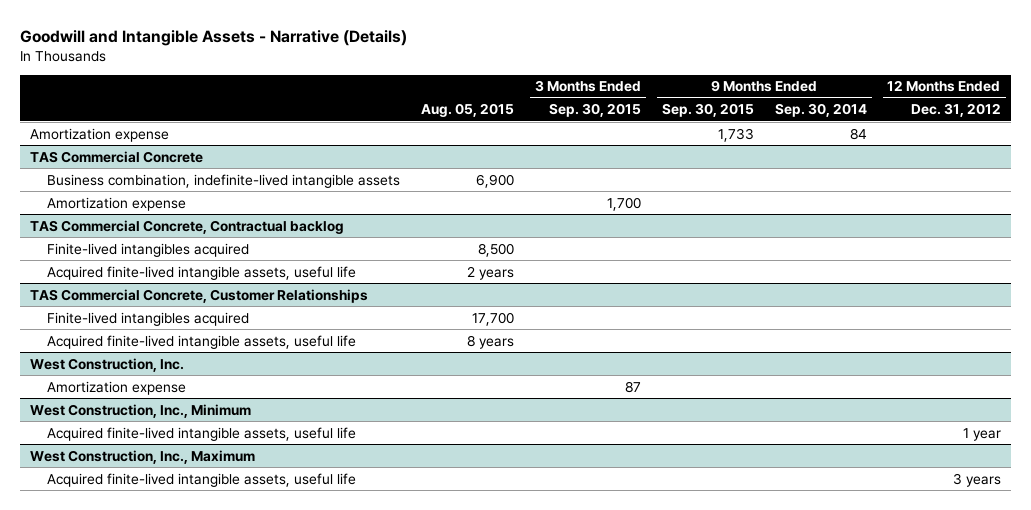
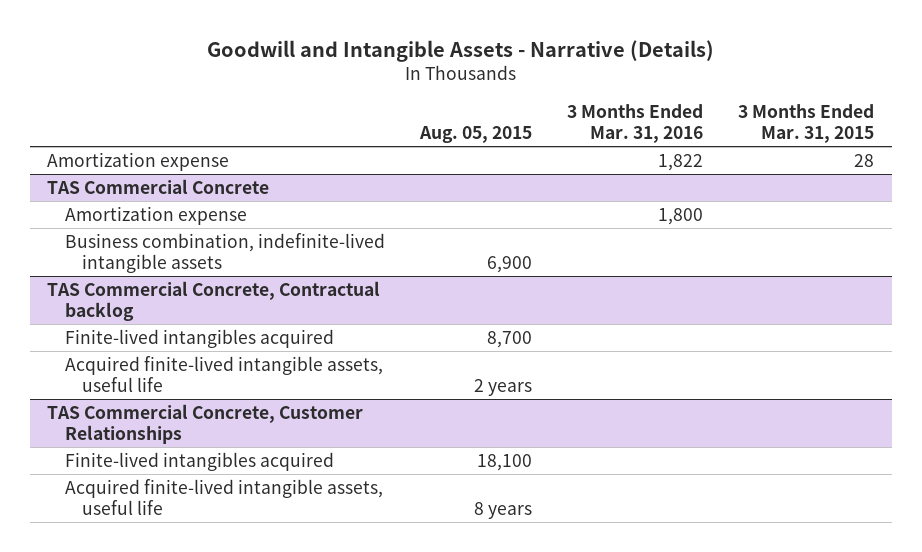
- | Aug. 05, 2015 | 3 Months Ended Sep. 30, 2015 | 9 Months Ended Sep. 30, 2015 | 9 Months Ended Sep. 30, 2014 | 12 Months Ended Dec. 31, 2012
+ | Aug. 05, 2015 | 3 Months Ended Mar. 31, 2016 | 3 Months Ended Mar. 31, 2015
@ TAS Commercial Concrete
moved down: Business combination, indefinite-lived intangible assets | 6,900 | |
@ TAS Commercial Concrete, Contractual backlog
- Finite-lived intangibles acquired | 8,500 | | | |
+ Finite-lived intangibles acquired | 8,700 | |
@ TAS Commercial Concrete, Customer Relationships
- Finite-lived intangibles acquired | 17,700 | | | |
+ Finite-lived intangibles acquired | 18,100 | |
- West Construction, Inc.
- Amortization expense | | 87 | | |
- West Construction, Inc., Minimum
- Acquired finite-lived intangible assets, useful life | | | | | 1 year
- West Construction, Inc., Maximum
- Acquired finite-lived intangible assets, useful life | | | | | 3 years

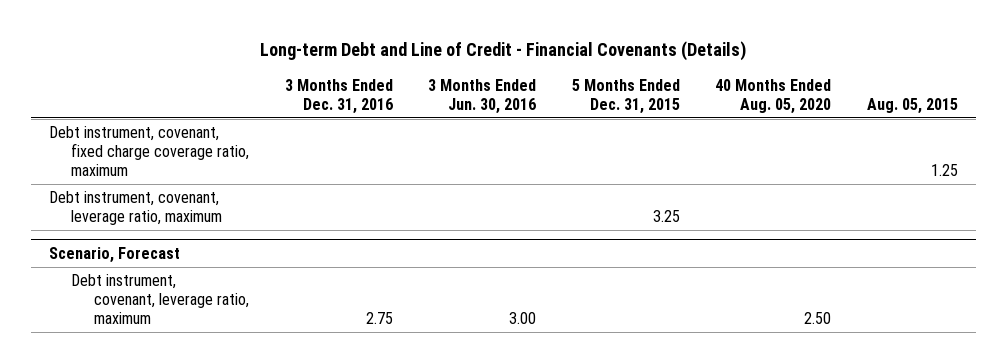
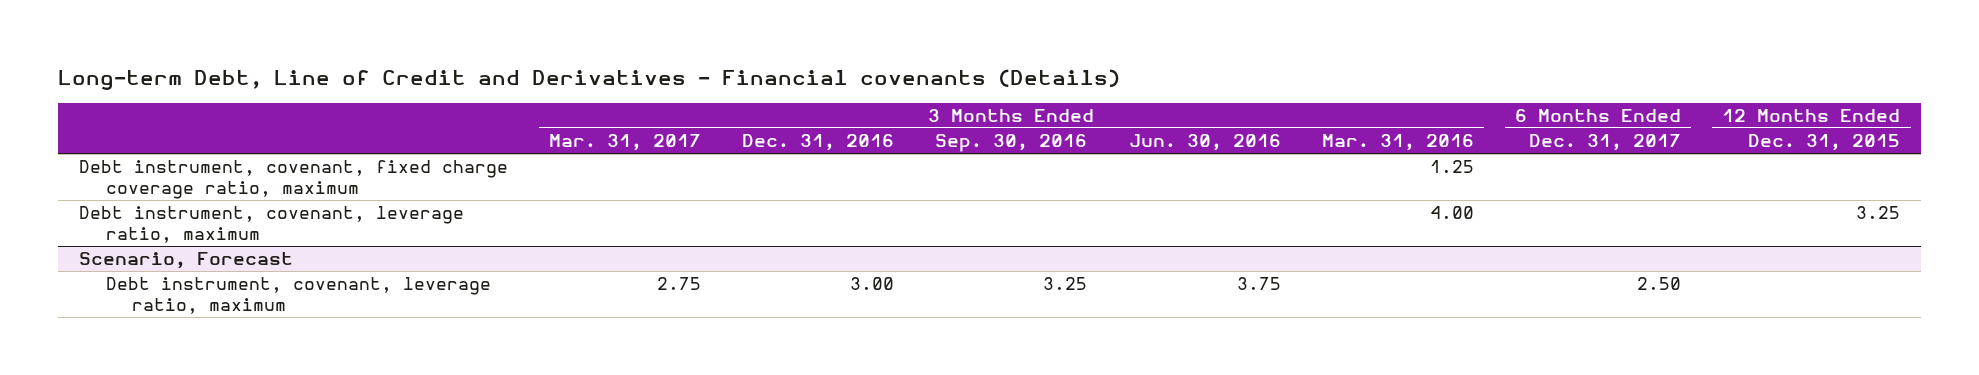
- Long-term Debt and Line of Credit - Financial Covenants (Details)
+ Long-term Debt, Line of Credit and Derivatives - Financial covenants (Details)
- | 3 Months Ended Dec. 31, 2016 | 3 Months Ended Jun. 30, 2016 | 5 Months Ended Dec. 31, 2015 | 40 Months Ended Aug. 05, 2020 | Aug. 05, 2015
+ | 3 Months Ended Mar. 31, 2017 | 3 Months Ended Dec. 31, 2016 | 3 Months Ended Sep. 30, 2016 | 3 Months Ended Jun. 30, 2016 | 3 Months Ended Mar. 31, 2016 | 6 Months Ended Dec. 31, 2017 | 12 Months Ended Dec. 31, 2015
@ Scenario, Forecast
- Debt instrument, covenant, leverage ratio, maximum | 2.75 | 3.00 | | 2.50 |
+ Debt instrument, covenant, leverage ratio, maximum | 2.75 | 3.00 | 3.25 | 3.75 | | 2.50 |

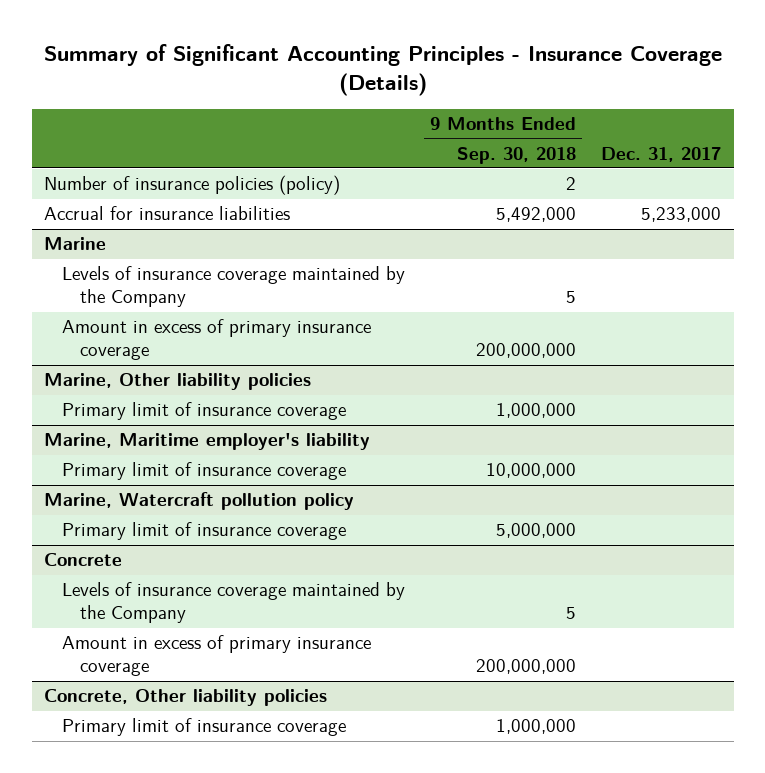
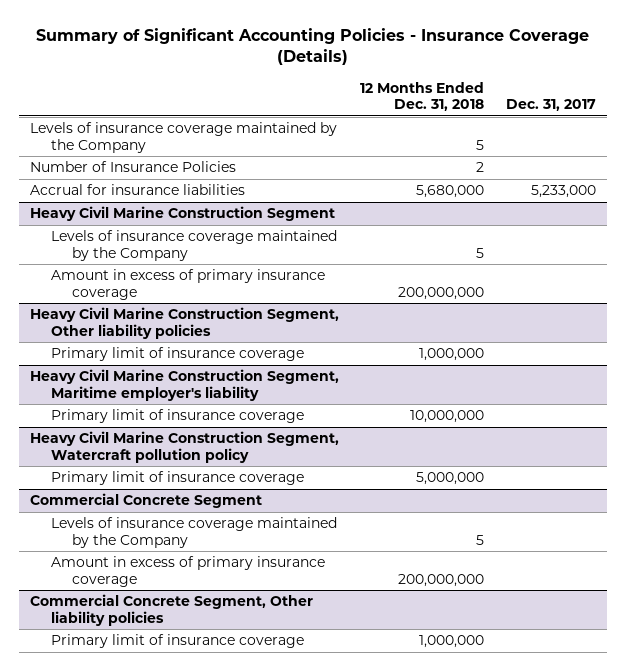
- Summary of Significant Accounting Principles - Insurance Coverage (Details)
+ Summary of Significant Accounting Policies - Insurance Coverage (Details)
- | 9 Months Ended Sep. 30, 2018 | Dec. 31, 2017
+ | 12 Months Ended Dec. 31, 2018 | Dec. 31, 2017
- Number of insurance policies (policy) | 2 |
+ Levels of insurance coverage maintained by the Company | 5 |
+ Number of Insurance Policies | 2 |
- Marine
+ Heavy Civil Marine Construction Segment
- Marine, Other liability policies
+ Heavy Civil Marine Construction Segment, Other liability policies
- Marine, Maritime employer's liability
+ Heavy Civil Marine Construction Segment, Maritime employer's liability
- Marine, Watercraft pollution policy
+ Heavy Civil Marine Construction Segment, Watercraft pollution policy
- Concrete
+ Commercial Concrete Segment
- Concrete, Other liability policies
+ Commercial Concrete Segment, Other liability policies

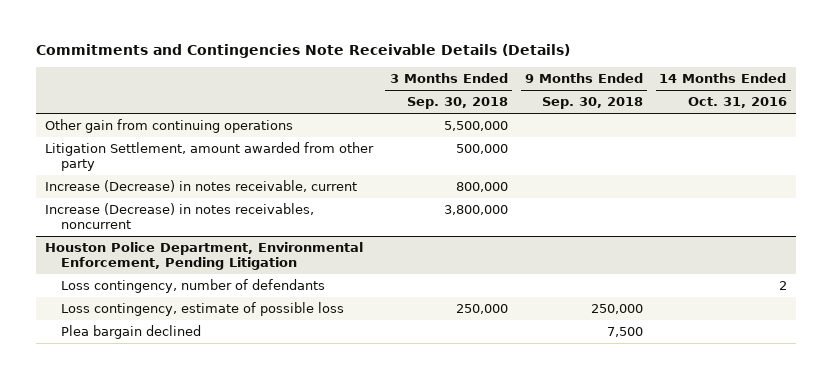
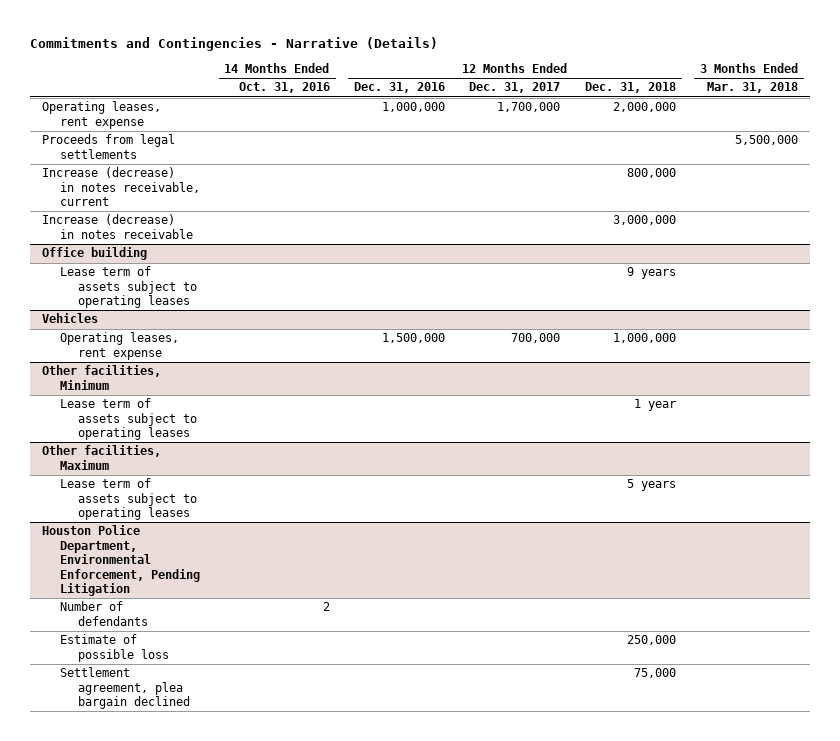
- Commitments and Contingencies Note Receivable Details (Details)
+ Commitments and Contingencies - Narrative (Details)
- | 3 Months Ended Sep. 30, 2018 | 9 Months Ended Sep. 30, 2018 | 14 Months Ended Oct. 31, 2016
+ | 14 Months Ended Oct. 31, 2016 | 12 Months Ended Dec. 31, 2016 | 12 Months Ended Dec. 31, 2017 | 12 Months Ended Dec. 31, 2018 | 3 Months Ended Mar. 31, 2018
- Other gain from continuing operations | 5,500,000 | |
- Litigation Settlement, amount awarded from other party | 500,000 | |
- Increase (Decrease) in notes receivable, current | 800,000 | |
- Increase (Decrease) in notes receivables, noncurrent | 3,800,000 | |
+ Operating leases, rent expense | | 1,000,000 | 1,700,000 | 2,000,000 |
+ Proceeds from legal settlements | | | | | 5,500,000
+ Increase (decrease) in notes receivable, current | | | | 800,000 |
+ Increase (decrease) in notes receivable | | | | 3,000,000 |
+ Office building
+ Lease term of assets subject to operating leases | | | | 9 years |
+ Vehicles
+ Operating leases, rent expense | | 1,500,000 | 700,000 | 1,000,000 |
+ Other facilities, Minimum
+ Lease term of assets subject to operating leases | | | | 1 year |
+ Other facilities, Maximum
+ Lease term of assets subject to operating leases | | | | 5 years |
@ Houston Police Department, Environmental Enforcement, Pending Litigation
- Loss contingency, number of defendants | | | 2
- Loss contingency, estimate of possible loss | 250,000 | 250,000 |
- Plea bargain declined | | 7,500 |
+ Number of defendants | 2 | | | |
+ Estimate of possible loss | | | | 250,000 |
+ Settlement agreement, plea bargain declined | | | | 75,000 |

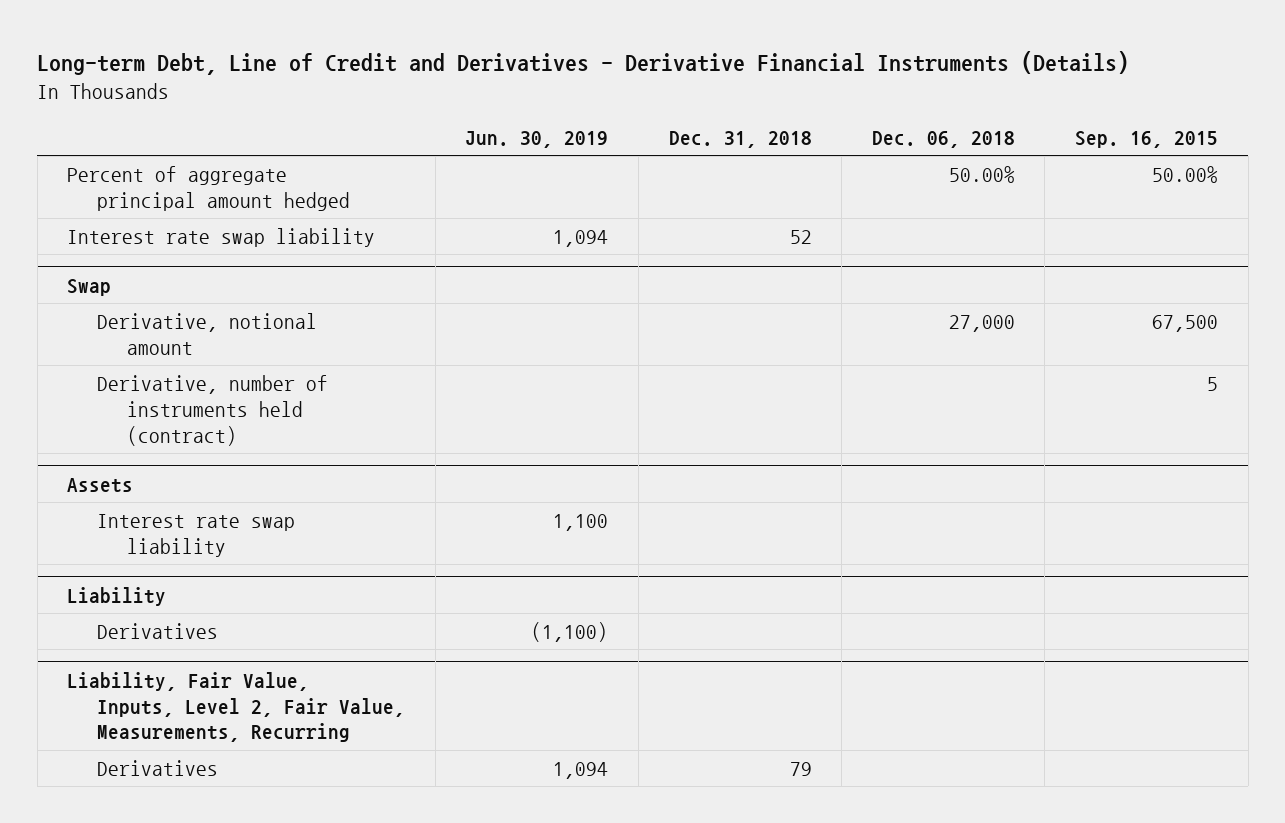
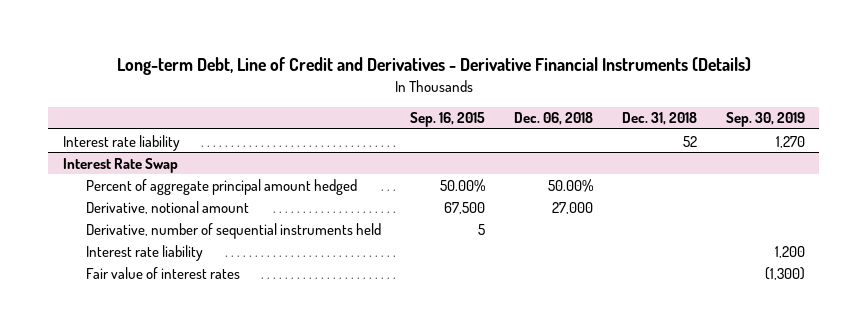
- | Jun. 30, 2019 | Dec. 31, 2018 | Dec. 06, 2018 | Sep. 16, 2015
+ | Sep. 16, 2015 | Dec. 06, 2018 | Dec. 31, 2018 | Sep. 30, 2019
- Percent of aggregate principal amount hedged | | | 50.00% | 50.00%
- Interest rate swap liability | 1,094 | 52 | |
- Swap
+ Interest rate liability | | | 52 | 1,270
+ Interest Rate Swap
+ Percent of aggregate principal amount hedged | 50.00% | 50.00% | |
- Derivative, number of instruments held (contract) | | | | 5
- Assets
- Interest rate swap liability | 1,100 | | |
- Liability
- Derivatives | (1,100) | | |
- Liability, Fair Value, Inputs, Level 2, Fair Value, Measurements, Recurring
- Derivatives | 1,094 | 79 | |
+ Derivative, number of sequential instruments held | 5 | | |
+ Interest rate liability | | | | 1,200
+ Fair value of interest rates | | | | (1,300)

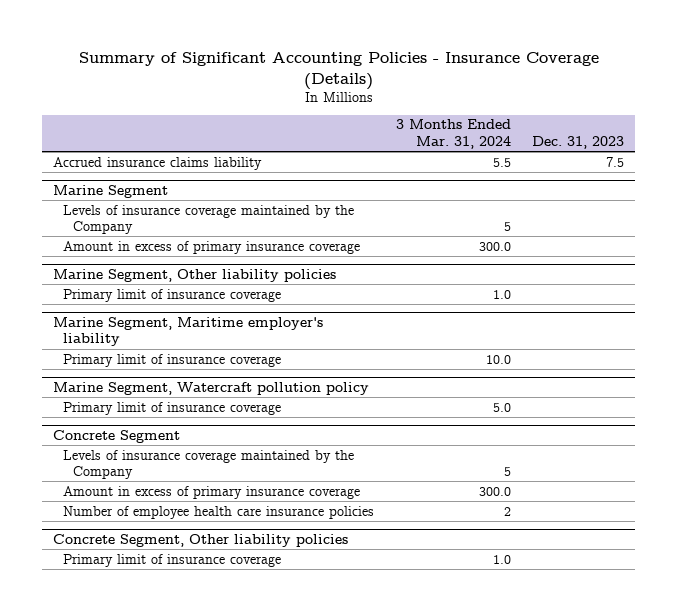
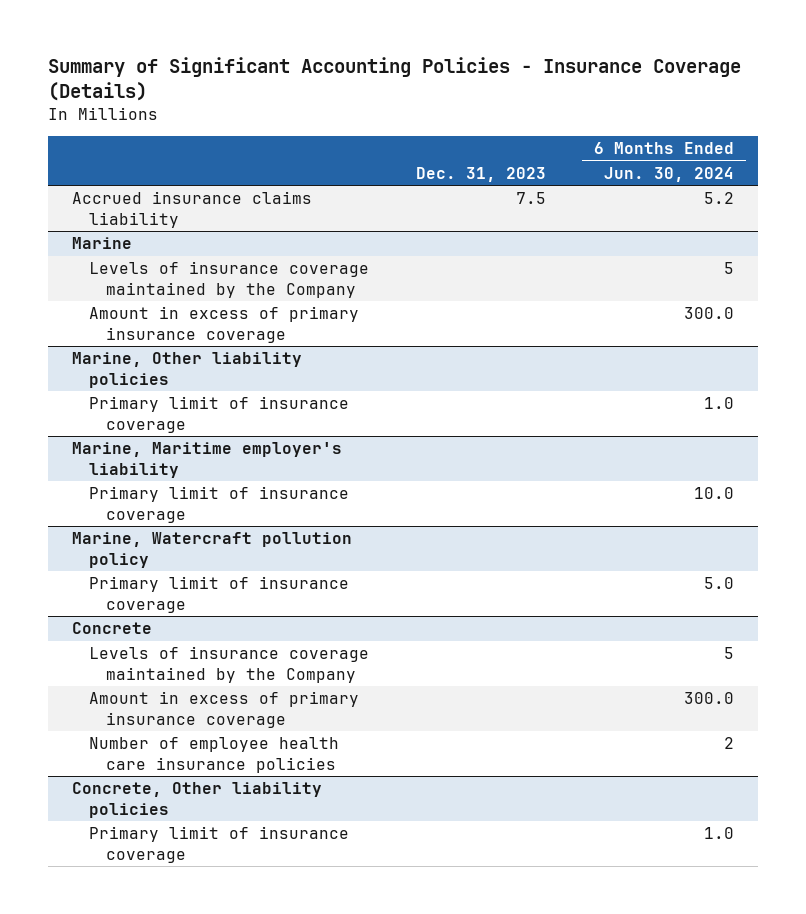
- | 3 Months Ended Mar. 31, 2024 | Dec. 31, 2023
+ | Dec. 31, 2023 | 6 Months Ended Jun. 30, 2024
- Marine Segment
+ Marine
- Marine Segment, Other liability policies
+ Marine, Other liability policies
- Marine Segment, Maritime employer's liability
+ Marine, Maritime employer's liability
- Marine Segment, Watercraft pollution policy
+ Marine, Watercraft pollution policy
- Concrete Segment
+ Concrete
- Concrete Segment, Other liability policies
+ Concrete, Other liability policies

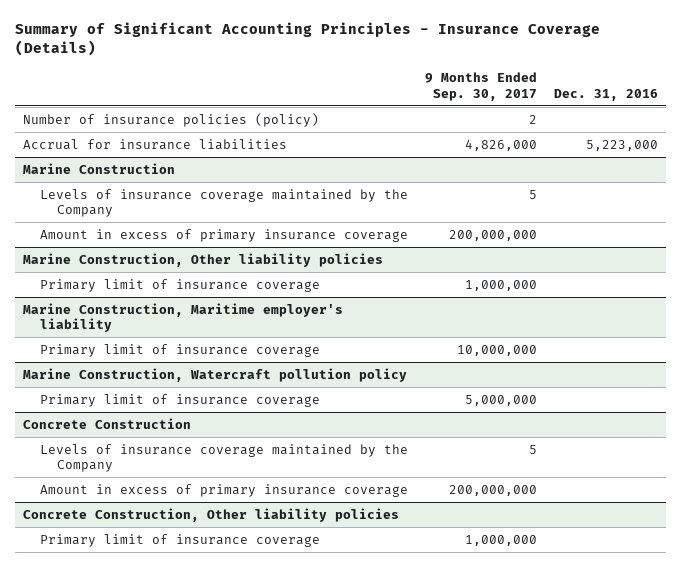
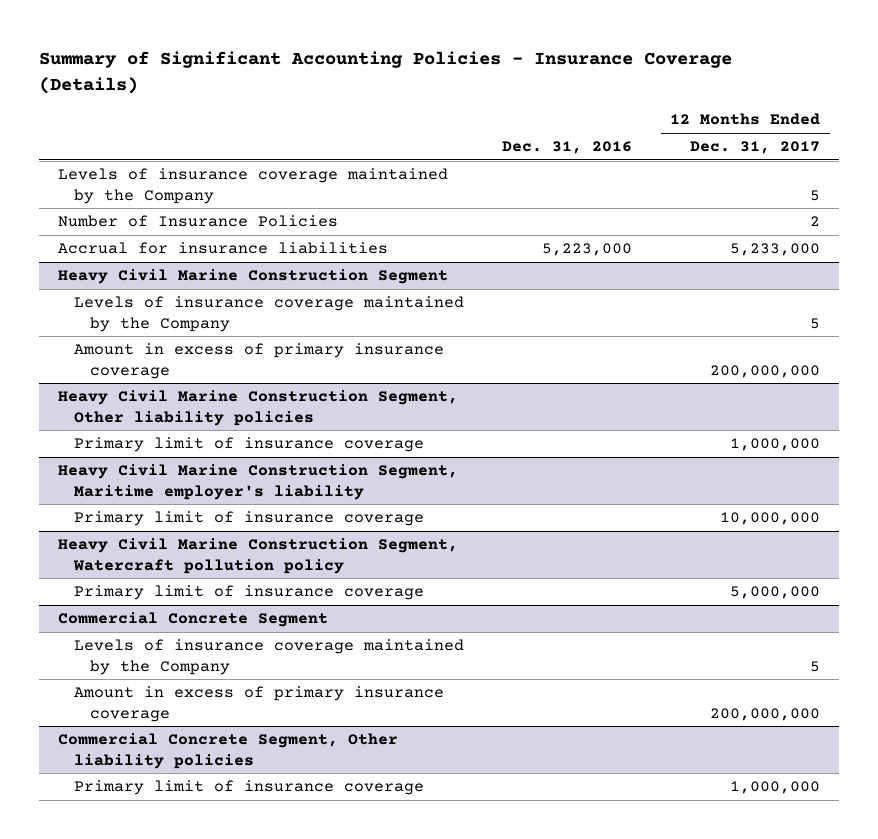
- Summary of Significant Accounting Principles - Insurance Coverage (Details)
+ Summary of Significant Accounting Policies - Insurance Coverage (Details)
- | 9 Months Ended Sep. 30, 2017 | Dec. 31, 2016
+ | Dec. 31, 2016 | 12 Months Ended Dec. 31, 2017
- Number of insurance policies (policy) | 2 |
+ Levels of insurance coverage maintained by the Company | | 5
+ Number of Insurance Policies | | 2
- Marine Construction
+ Heavy Civil Marine Construction Segment
- Marine Construction, Other liability policies
+ Heavy Civil Marine Construction Segment, Other liability policies
- Marine Construction, Maritime employer's liability
+ Heavy Civil Marine Construction Segment, Maritime employer's liability
- Marine Construction, Watercraft pollution policy
+ Heavy Civil Marine Construction Segment, Watercraft pollution policy
- Concrete Construction
+ Commercial Concrete Segment
- Concrete Construction, Other liability policies
+ Commercial Concrete Segment, Other liability policies

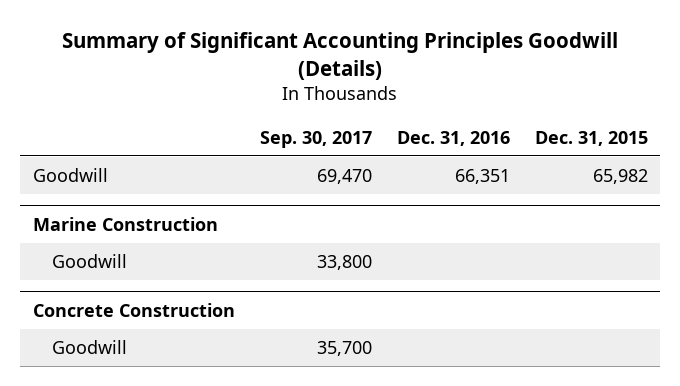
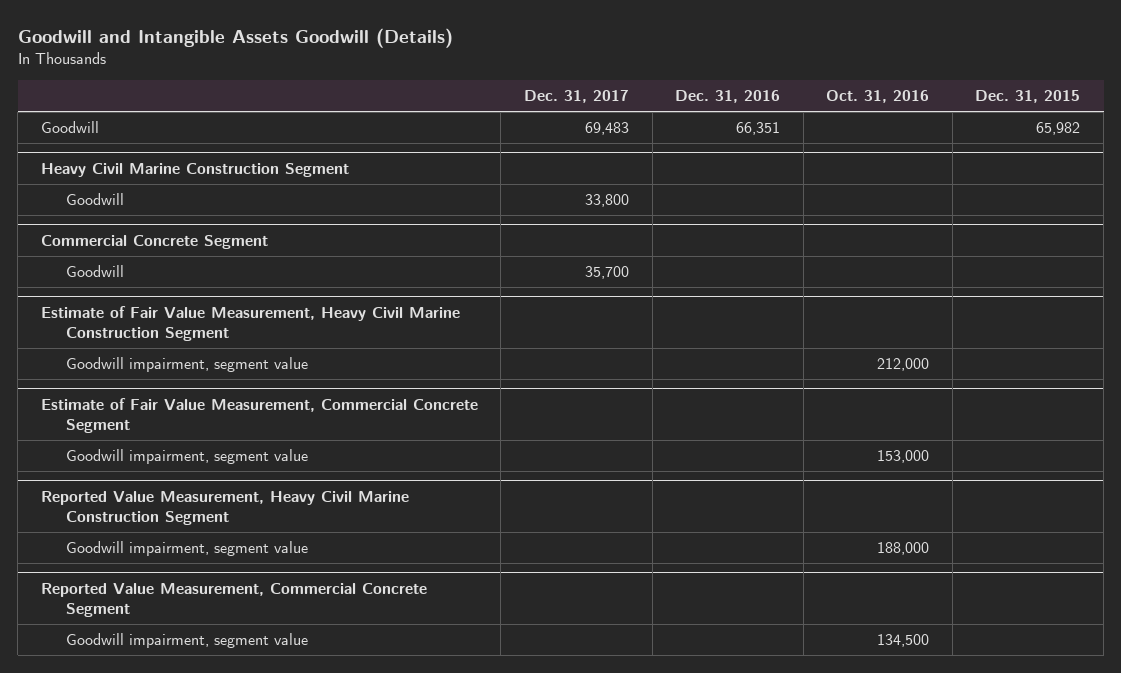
- Summary of Significant Accounting Principles Goodwill (Details)
+ Goodwill and Intangible Assets Goodwill (Details)
- | Sep. 30, 2017 | Dec. 31, 2016 | Dec. 31, 2015
+ | Dec. 31, 2017 | Dec. 31, 2016 | Oct. 31, 2016 | Dec. 31, 2015
- Marine Construction
+ Heavy Civil Marine Construction Segment
- Concrete Construction
+ Commercial Concrete Segment
+ Estimate of Fair Value Measurement, Heavy Civil Marine Construction Segment
+ Goodwill impairment, segment value | | | 212,000 |
+ Estimate of Fair Value Measurement, Commercial Concrete Segment
+ Goodwill impairment, segment value | | | 153,000 |
+ Reported Value Measurement, Heavy Civil Marine Construction Segment
+ Goodwill impairment, segment value | | | 188,000 |
+ Reported Value Measurement, Commercial Concrete Segment
+ Goodwill impairment, segment value | | | 134,500 |

